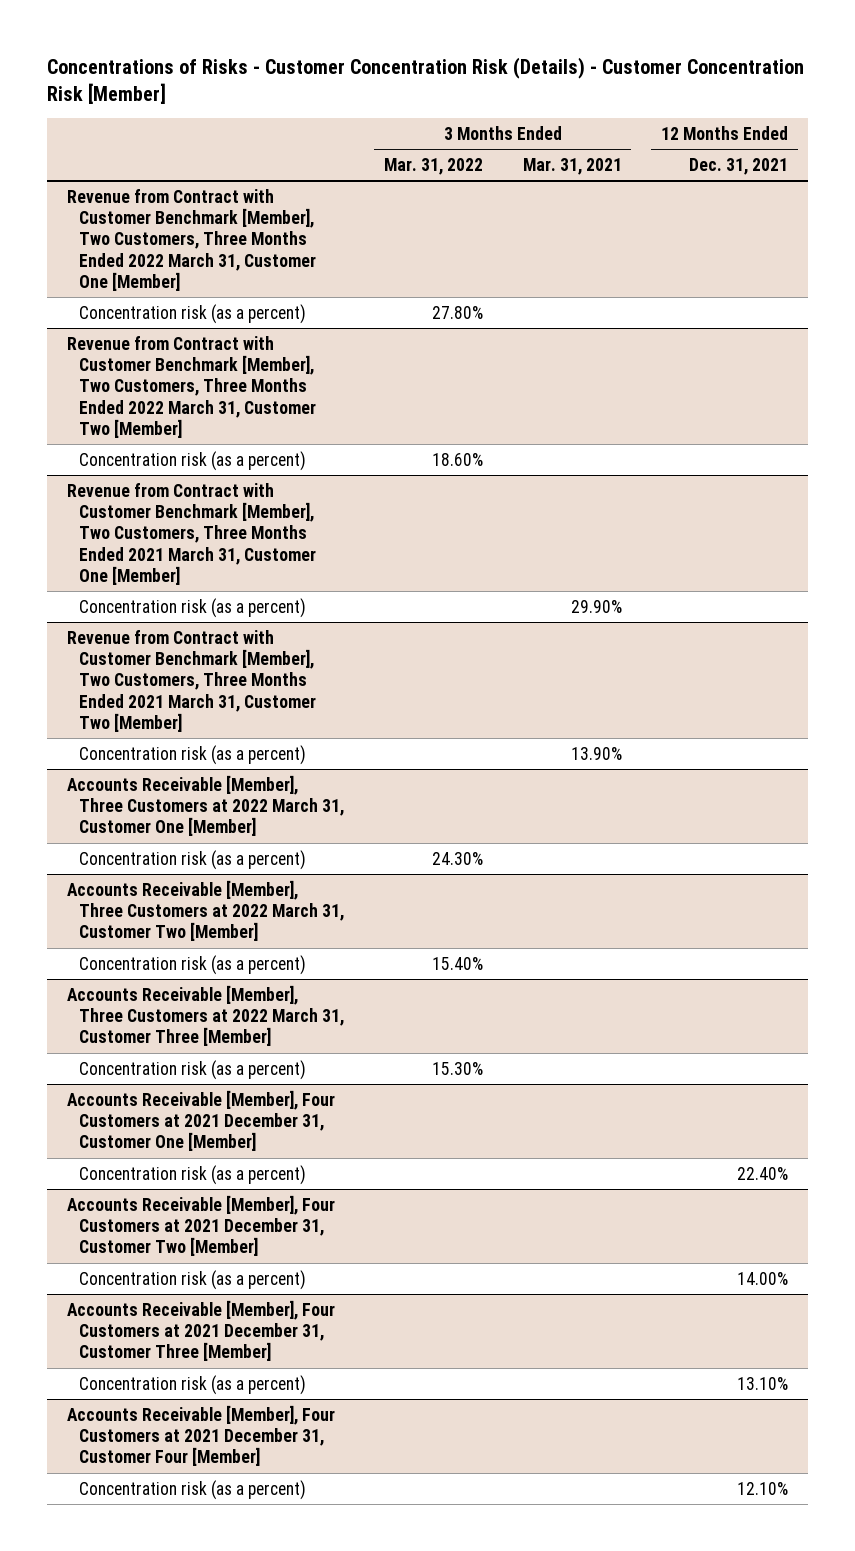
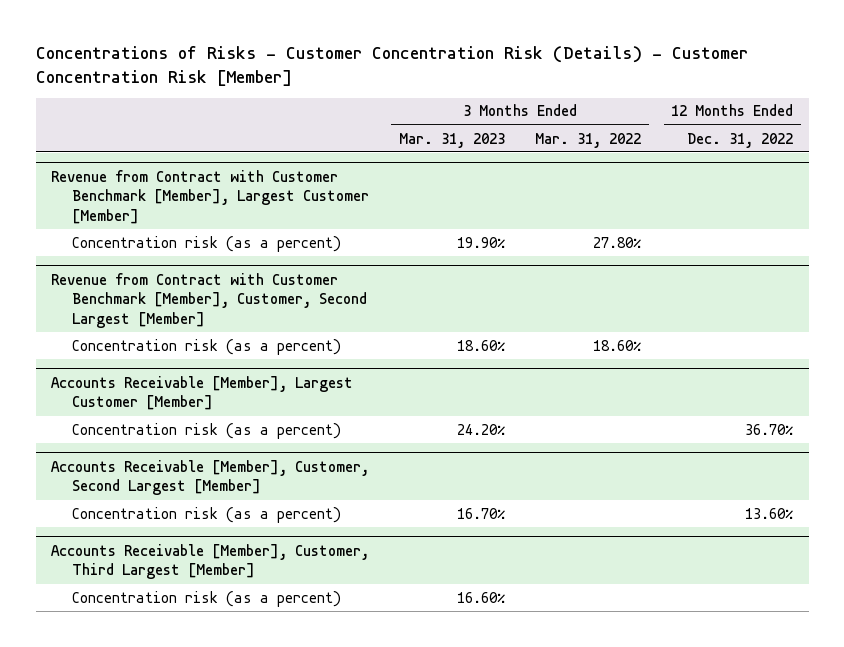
- | 3 Months Ended Mar. 31, 2022 | 3 Months Ended Mar. 31, 2021 | 12 Months Ended Dec. 31, 2021
+ | 3 Months Ended Mar. 31, 2023 | 3 Months Ended Mar. 31, 2022 | 12 Months Ended Dec. 31, 2022
- Revenue from Contract with Customer Benchmark [Member], Two Customers, Three Months Ended 2022 March 31, Customer One [Member]
+ Revenue from Contract with Customer Benchmark [Member], Largest Customer [Member]
- Revenue from Contract with Customer Benchmark [Member], Two Customers, Three Months Ended 2022 March 31, Customer Two [Member]
+ Revenue from Contract with Customer Benchmark [Member], Customer, Second Largest [Member]
- Revenue from Contract with Customer Benchmark [Member], Two Customers, Three Months Ended 2021 March 31, Customer One [Member]
- Concentration risk (as a percent) | | 29.90% |
- Revenue from Contract with Customer Benchmark [Member], Two Customers, Three Months Ended 2021 March 31, Customer Two [Member]
- Concentration risk (as a percent) | | 13.90% |
- Accounts Receivable [Member], Three Customers at 2022 March 31, Customer One [Member]
- Concentration risk (as a percent) | 24.30% | |
- Accounts Receivable [Member], Three Customers at 2022 March 31, Customer Two [Member]
- Concentration risk (as a percent) | 15.40% | |
- Accounts Receivable [Member], Three Customers at 2022 March 31, Customer Three [Member]
- Concentration risk (as a percent) | 15.30% | |
- Accounts Receivable [Member], Four Customers at 2021 December 31, Customer One [Member]
- Concentration risk (as a percent) | | | 22.40%
- Accounts Receivable [Member], Four Customers at 2021 December 31, Customer Two [Member]
- Concentration risk (as a percent) | | | 14.00%
- Accounts Receivable [Member], Four Customers at 2021 December 31, Customer Three [Member]
- Concentration risk (as a percent) | | | 13.10%
- Accounts Receivable [Member], Four Customers at 2021 December 31, Customer Four [Member]
- Concentration risk (as a percent) | | | 12.10%
+ Accounts Receivable [Member], Largest Customer [Member]
+ Concentration risk (as a percent) | 24.20% | | 36.70%
+ Accounts Receivable [Member], Customer, Second Largest [Member]
+ Concentration risk (as a percent) | 16.70% | | 13.60%
+ Accounts Receivable [Member], Customer, Third Largest [Member]
+ Concentration risk (as a percent) | 16.60% | |

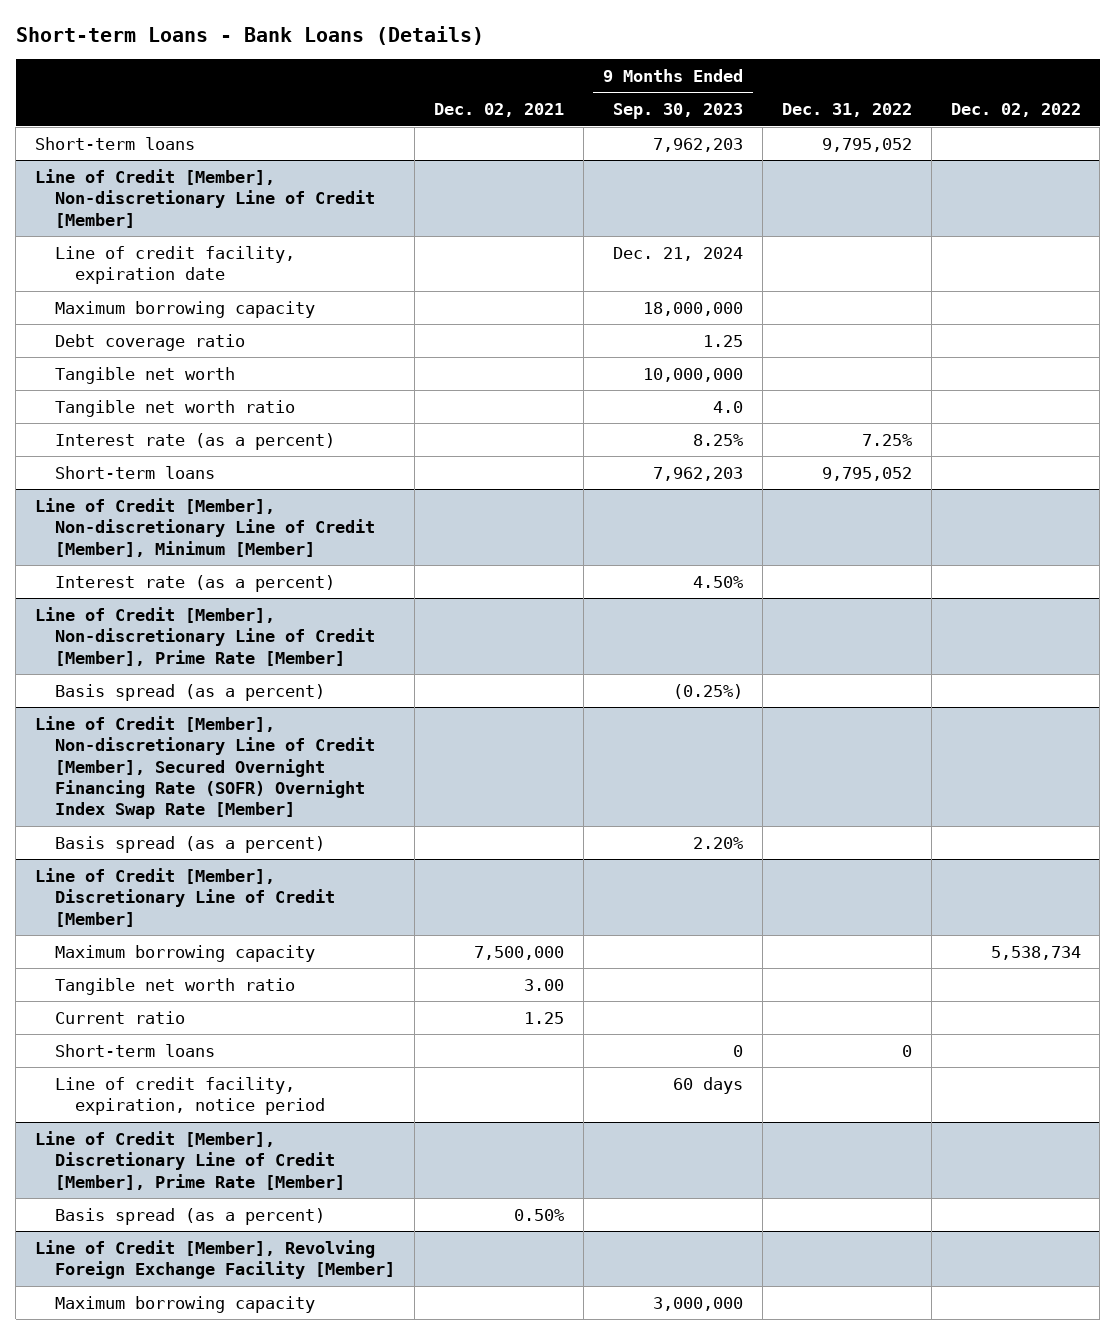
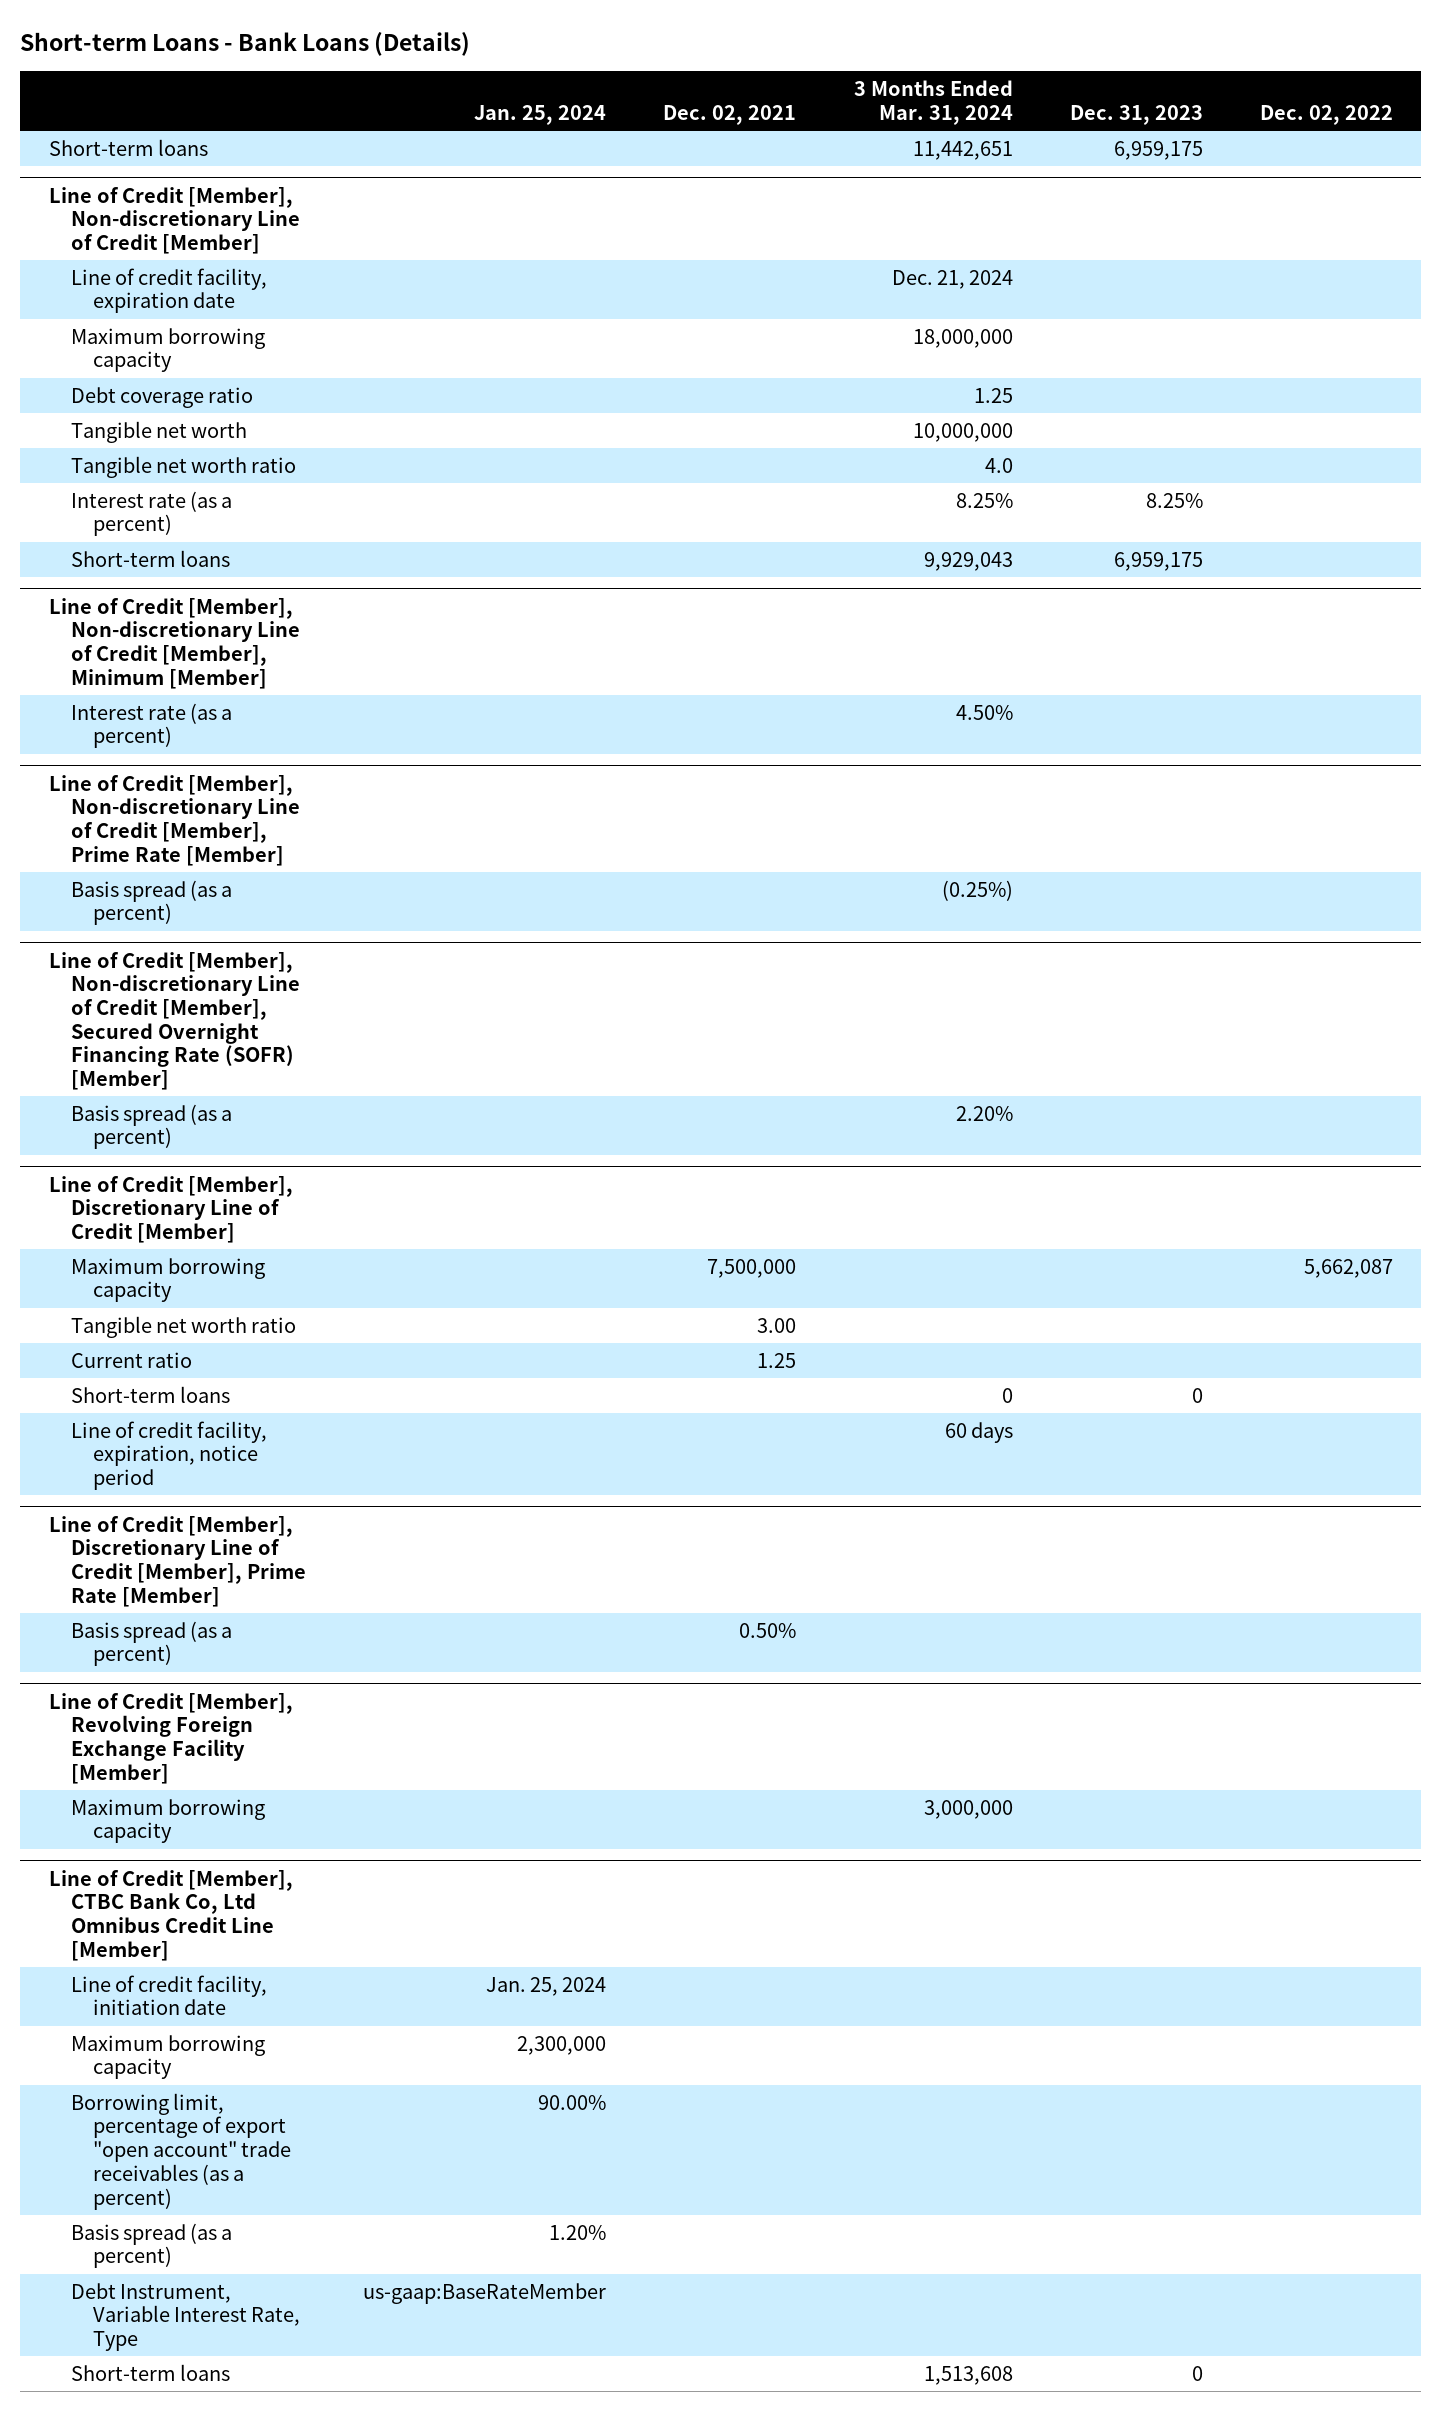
- | Dec. 02, 2021 | 9 Months Ended Sep. 30, 2023 | Dec. 31, 2022 | Dec. 02, 2022
+ | Jan. 25, 2024 | Dec. 02, 2021 | 3 Months Ended Mar. 31, 2024 | Dec. 31, 2023 | Dec. 02, 2022
- Line of Credit [Member], Non-discretionary Line of Credit [Member], Secured Overnight Financing Rate (SOFR) Overnight Index Swap Rate [Member]
+ Line of Credit [Member], Non-discretionary Line of Credit [Member], Secured Overnight Financing Rate (SOFR) [Member]
@ Line of Credit [Member], Discretionary Line of Credit [Member]
- Maximum borrowing capacity | 7,500,000 | | | 5,538,734
+ Maximum borrowing capacity | | 7,500,000 | | | 5,662,087
+ Line of Credit [Member], CTBC Bank Co, Ltd Omnibus Credit Line [Member]
+ Line of credit facility, initiation date | Jan. 25, 2024 | | | |
+ Maximum borrowing capacity | 2,300,000 | | | |
+ Borrowing limit, percentage of export "open account" trade receivables (as a percent) | 90.00% | | | |
+ Basis spread (as a percent) | 1.20% | | | |
+ Debt Instrument, Variable Interest Rate, Type | us-gaap:BaseRateMember | | | |
+ Short-term loans | | | 1,513,608 | 0 |

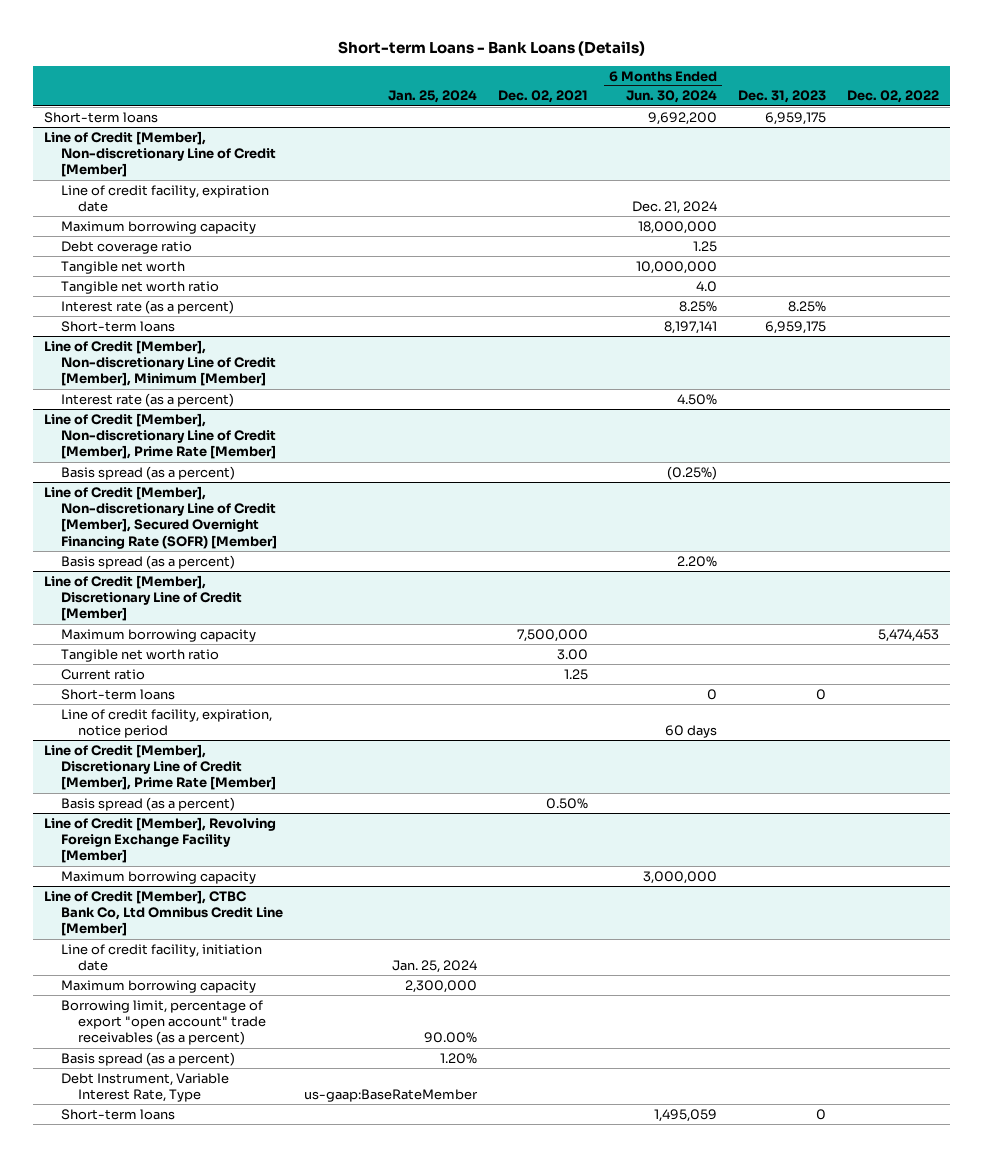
- | Jan. 25, 2024 | Dec. 02, 2021 | 3 Months Ended Mar. 31, 2024 | Dec. 31, 2023 | Dec. 02, 2022
+ | Jan. 25, 2024 | Dec. 02, 2021 | 6 Months Ended Jun. 30, 2024 | Dec. 31, 2023 | Dec. 02, 2022
@ Line of Credit [Member], Discretionary Line of Credit [Member]
- Maximum borrowing capacity | | 7,500,000 | | | 5,662,087
+ Maximum borrowing capacity | | 7,500,000 | | | 5,474,453

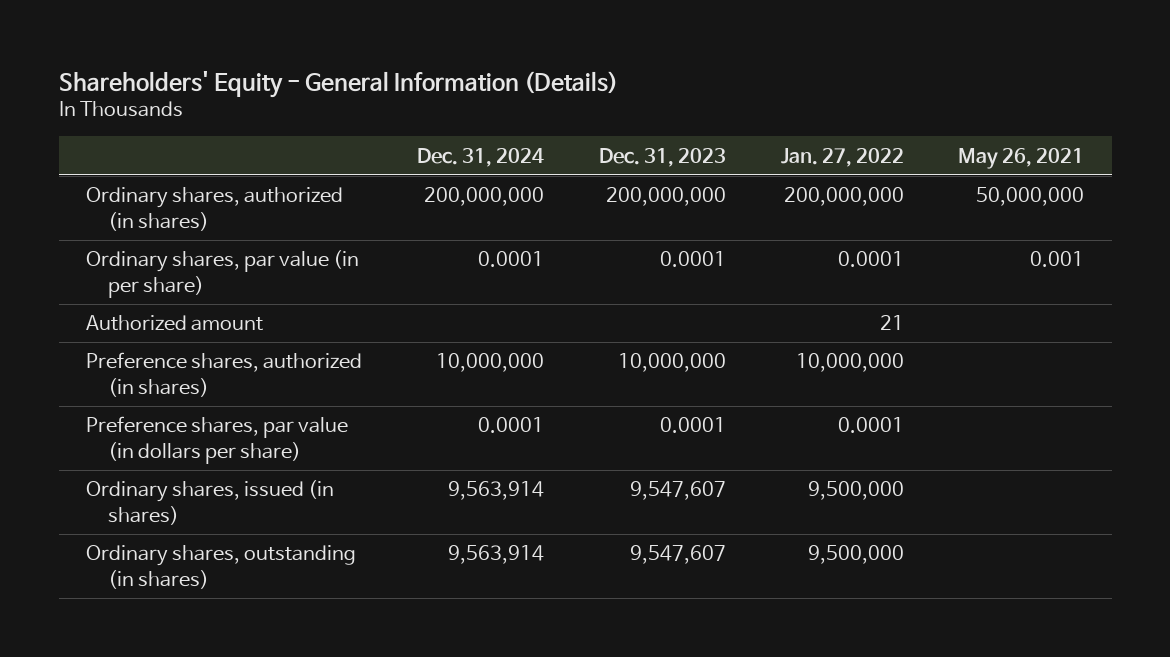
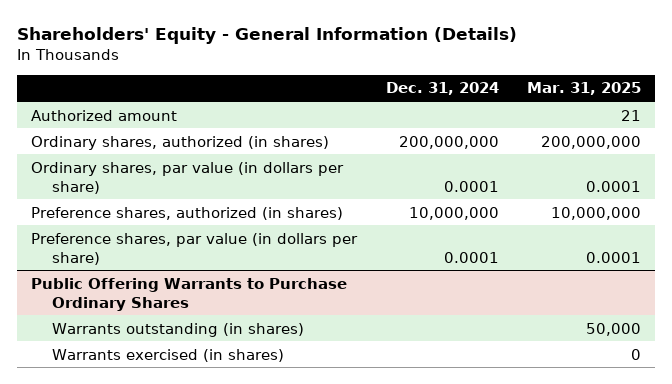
- | Dec. 31, 2024 | Dec. 31, 2023 | Jan. 27, 2022 | May 26, 2021
+ | Dec. 31, 2024 | Mar. 31, 2025
- Ordinary shares, par value (in per share) | 0.0001 | 0.0001 | 0.0001 | 0.001
moved down: Ordinary shares, authorized (in shares) | 200,000,000 | 200,000,000
+ Ordinary shares, par value (in dollars per share) | 0.0001 | 0.0001
- Ordinary shares, issued (in shares) | 9,563,914 | 9,547,607 | 9,500,000 |
- Ordinary shares, outstanding (in shares) | 9,563,914 | 9,547,607 | 9,500,000 |
+ Public Offering Warrants to Purchase Ordinary Shares
+ Warrants outstanding (in shares) | | 50,000
+ Warrants exercised (in shares) | | 0

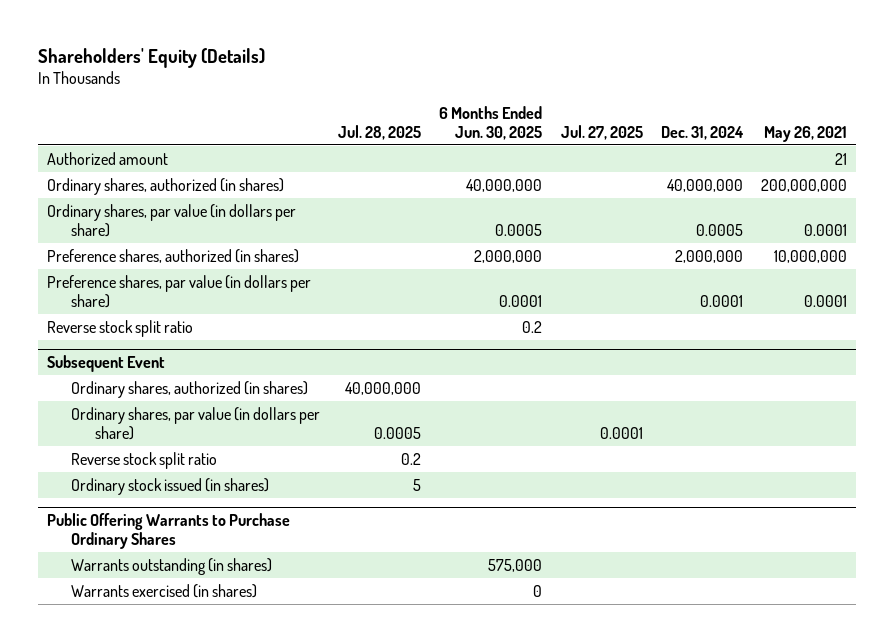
- Shareholders' Equity - General Information (Details)
+ Shareholders' Equity (Details)
- | Dec. 31, 2024 | Mar. 31, 2025
+ | Jul. 28, 2025 | 6 Months Ended Jun. 30, 2025 | Jul. 27, 2025 | Dec. 31, 2024 | May 26, 2021
- Ordinary shares, authorized (in shares) | 200,000,000 | 200,000,000
- Ordinary shares, par value (in dollars per share) | 0.0001 | 0.0001
- Preference shares, authorized (in shares) | 10,000,000 | 10,000,000
+ Ordinary shares, authorized (in shares) | | 40,000,000 | | 40,000,000 | 200,000,000
+ Ordinary shares, par value (in dollars per share) | | 0.0005 | | 0.0005 | 0.0001
+ Preference shares, authorized (in shares) | | 2,000,000 | | 2,000,000 | 10,000,000
+ Reverse stock split ratio | | 0.2 | | |
+ Subsequent Event
+ Ordinary shares, authorized (in shares) | 40,000,000 | | | |
+ Ordinary shares, par value (in dollars per share) | 0.0005 | | 0.0001 | |
+ Reverse stock split ratio | 0.2 | | | |
+ Ordinary stock issued (in shares) | 5 | | | |

